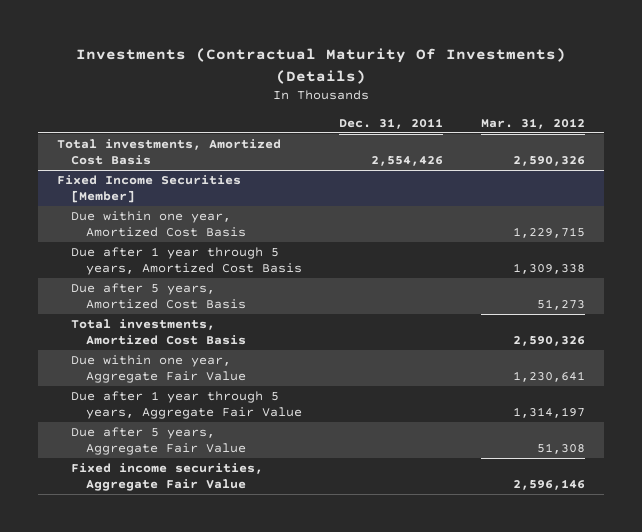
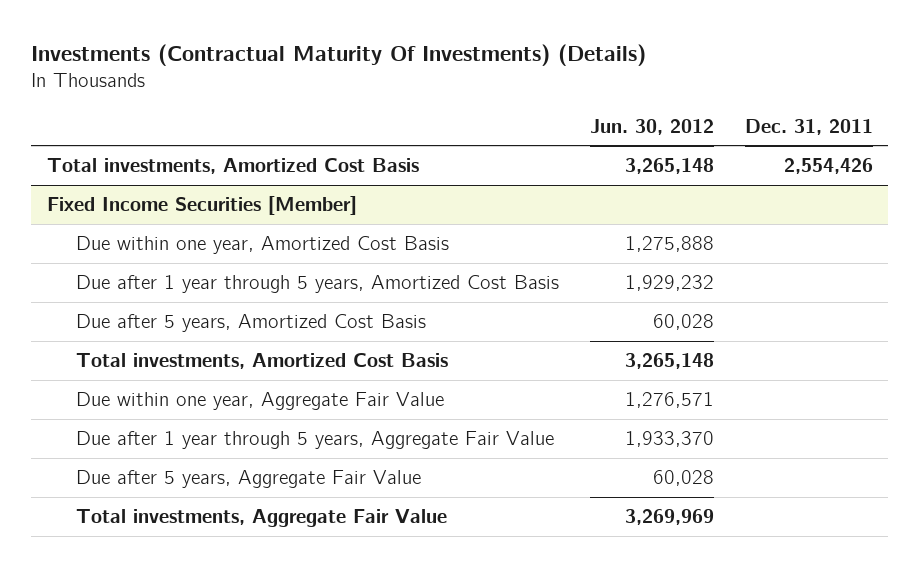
- | Dec. 31, 2011 | Mar. 31, 2012
+ | Jun. 30, 2012 | Dec. 31, 2011
@ Fixed Income Securities [Member]
- Fixed income securities, Aggregate Fair Value | | 2,596,146
+ Total investments, Aggregate Fair Value | 3,269,969 |

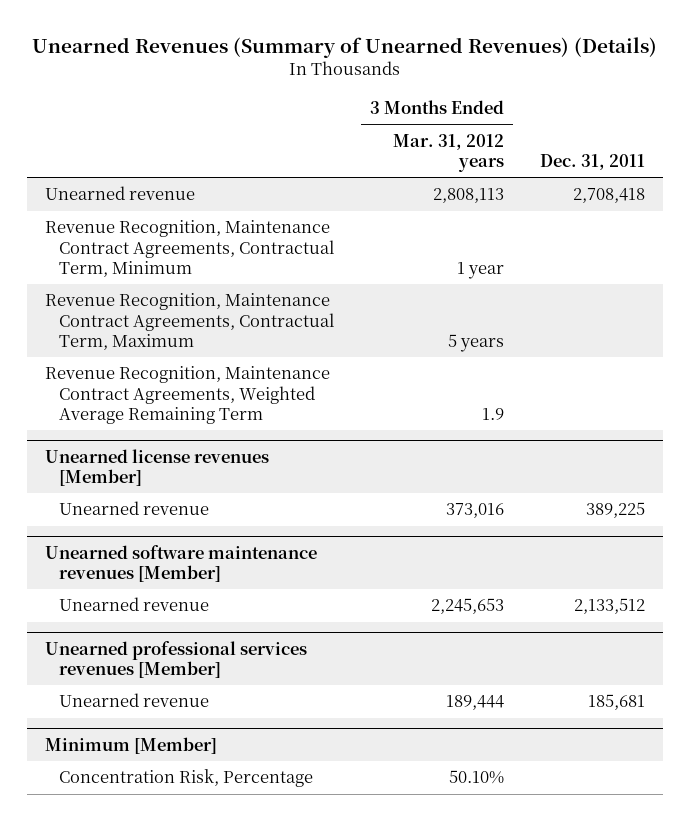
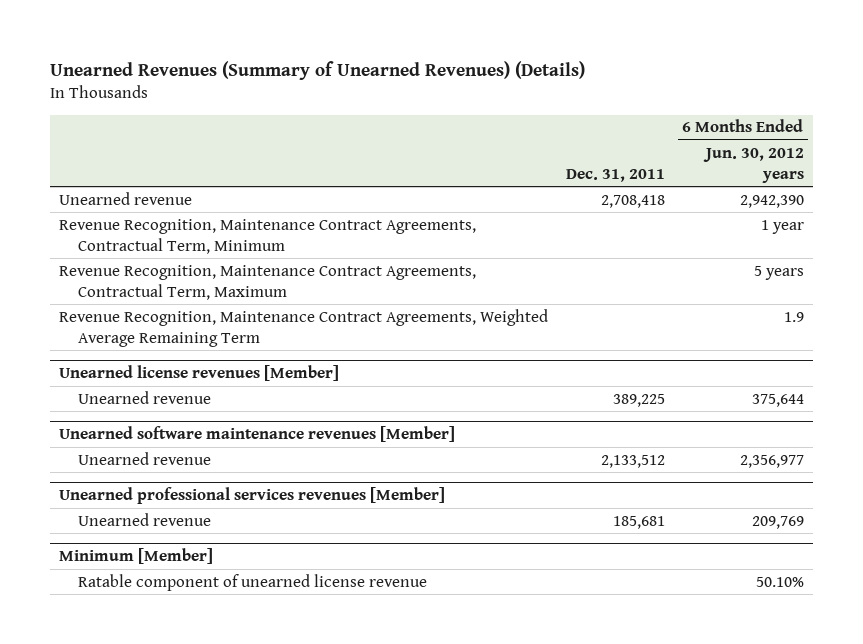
- | 3 Months Ended Mar. 31, 2012 years | Dec. 31, 2011
+ | Dec. 31, 2011 | 6 Months Ended Jun. 30, 2012 years
@ Minimum [Member]
- Concentration Risk, Percentage | 50.10% |
+ Ratable component of unearned license revenue | | 50.10%

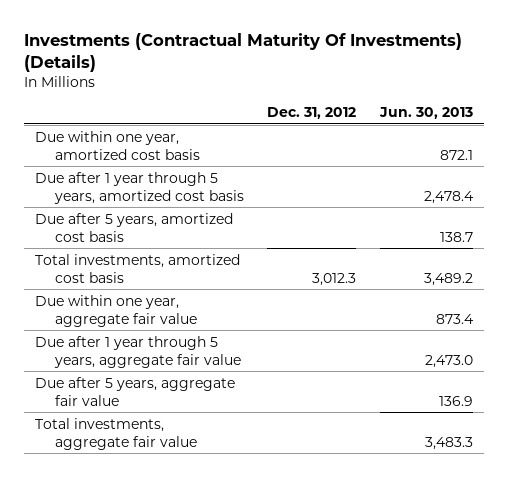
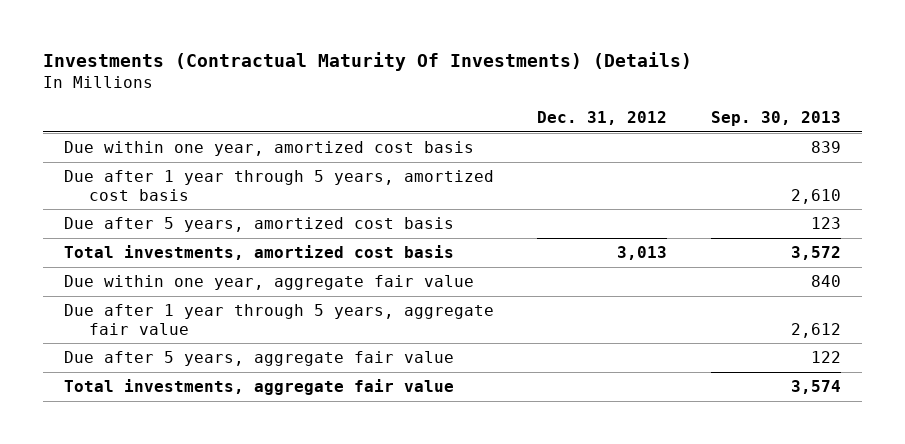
- | Dec. 31, 2012 | Jun. 30, 2013
+ | Dec. 31, 2012 | Sep. 30, 2013
- Total investments, amortized cost basis | 3,012.3 | 3,489.2
+ Total investments, amortized cost basis | 3,013 | 3,572

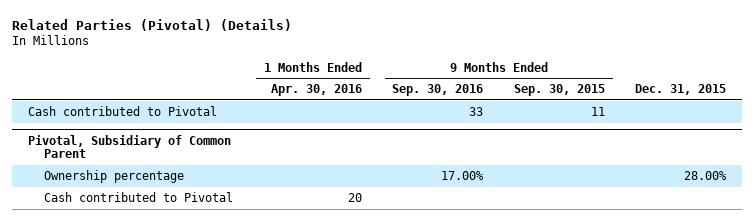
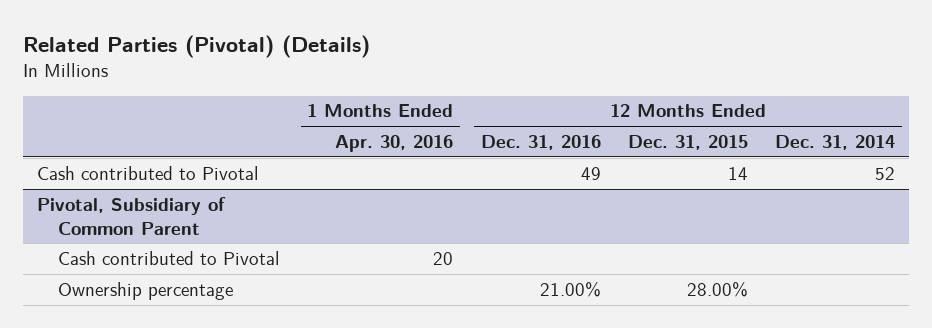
- | 1 Months Ended Apr. 30, 2016 | 9 Months Ended Sep. 30, 2016 | 9 Months Ended Sep. 30, 2015 | Dec. 31, 2015
+ | 1 Months Ended Apr. 30, 2016 | 12 Months Ended Dec. 31, 2016 | 12 Months Ended Dec. 31, 2015 | 12 Months Ended Dec. 31, 2014
@ Pivotal, Subsidiary of Common Parent
moved down: Ownership percentage | | 21.00% | 28.00% |

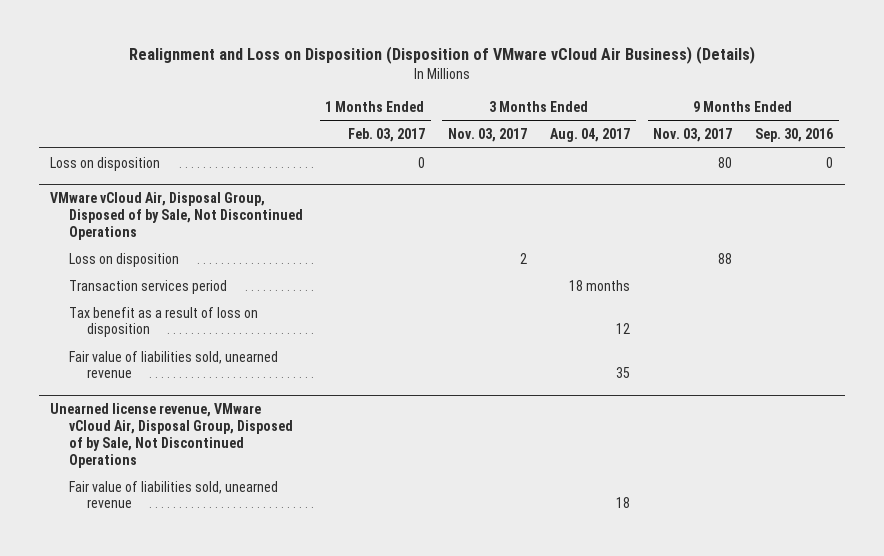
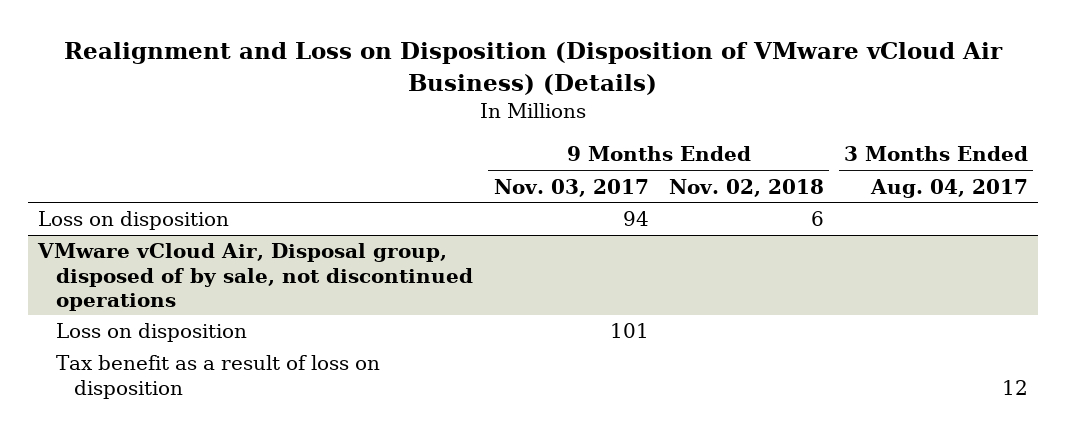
- | 1 Months Ended Feb. 03, 2017 | 3 Months Ended Nov. 03, 2017 | 3 Months Ended Aug. 04, 2017 | 9 Months Ended Nov. 03, 2017 | 9 Months Ended Sep. 30, 2016
+ | 9 Months Ended Nov. 03, 2017 | 9 Months Ended Nov. 02, 2018 | 3 Months Ended Aug. 04, 2017
- Loss on disposition | 0 | | | 80 | 0
- VMware vCloud Air, Disposal Group, Disposed of by Sale, Not Discontinued Operations
- Loss on disposition | | 2 | | 88 |
- Transaction services period | | | 18 months | |
+ Loss on disposition | 94 | 6 |
+ VMware vCloud Air, Disposal group, disposed of by sale, not discontinued operations
+ Loss on disposition | 101 | |
- Fair value of liabilities sold, unearned revenue | | | 35 | |
- Unearned license revenue, VMware vCloud Air, Disposal Group, Disposed of by Sale, Not Discontinued Operations
- Fair value of liabilities sold, unearned revenue | | | 18 | |

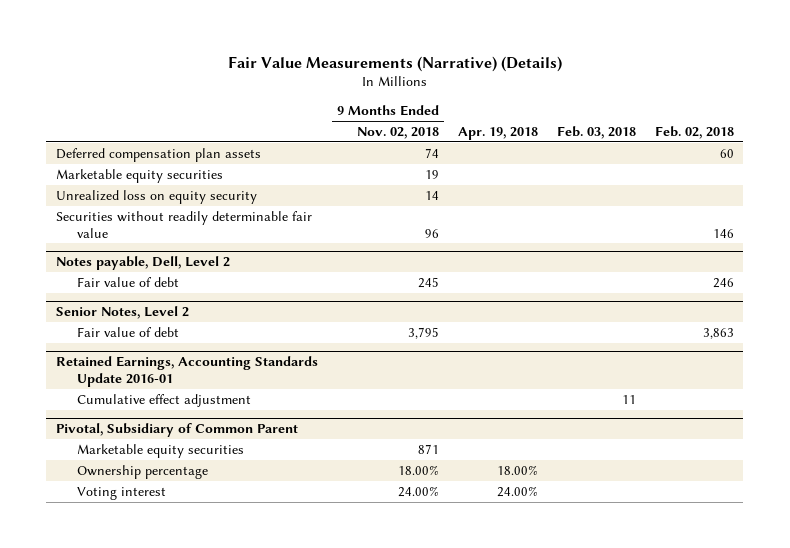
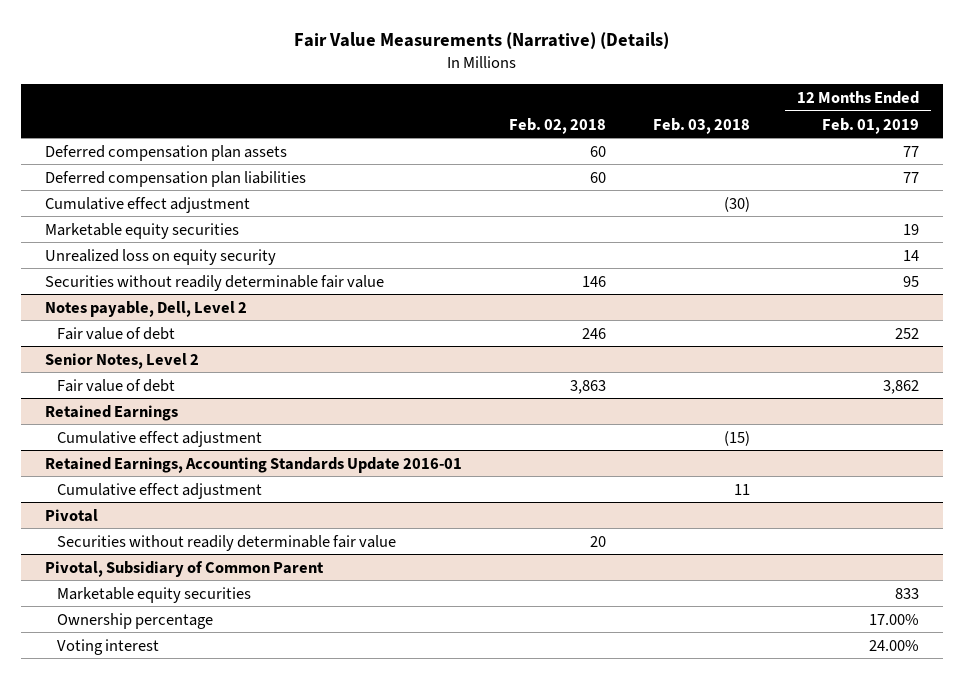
- | 9 Months Ended Nov. 02, 2018 | Apr. 19, 2018 | Feb. 03, 2018 | Feb. 02, 2018
+ | Feb. 02, 2018 | Feb. 03, 2018 | 12 Months Ended Feb. 01, 2019
+ Deferred compensation plan liabilities | 60 | | 77
+ Cumulative effect adjustment | | (30) |
+ Retained Earnings
+ Cumulative effect adjustment | | (15) |
+ Pivotal
+ Securities without readily determinable fair value | 20 | |

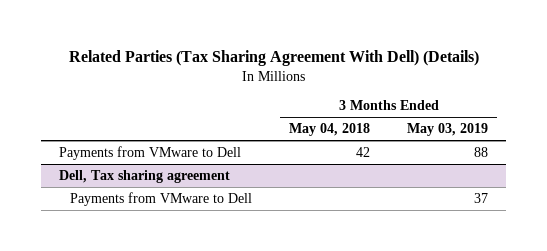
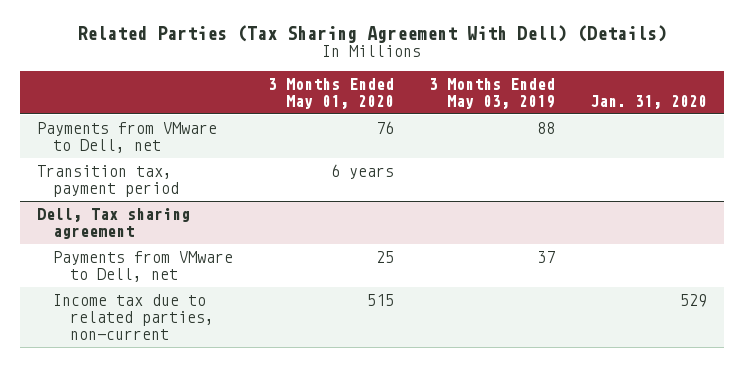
- | 3 Months Ended May 04, 2018 | 3 Months Ended May 03, 2019
+ | 3 Months Ended May 01, 2020 | 3 Months Ended May 03, 2019 | Jan. 31, 2020
- Payments from VMware to Dell | 42 | 88
+ Payments from VMware to Dell, net | 76 | 88 |
+ Transition tax, payment period | 6 years | |
@ Dell, Tax sharing agreement
- Payments from VMware to Dell | | 37
+ Payments from VMware to Dell, net | 25 | 37 |
+ Income tax due to related parties, non-current | 515 | | 529

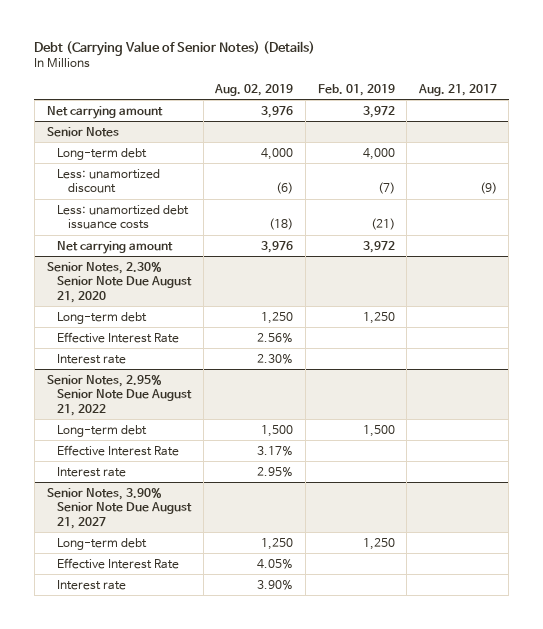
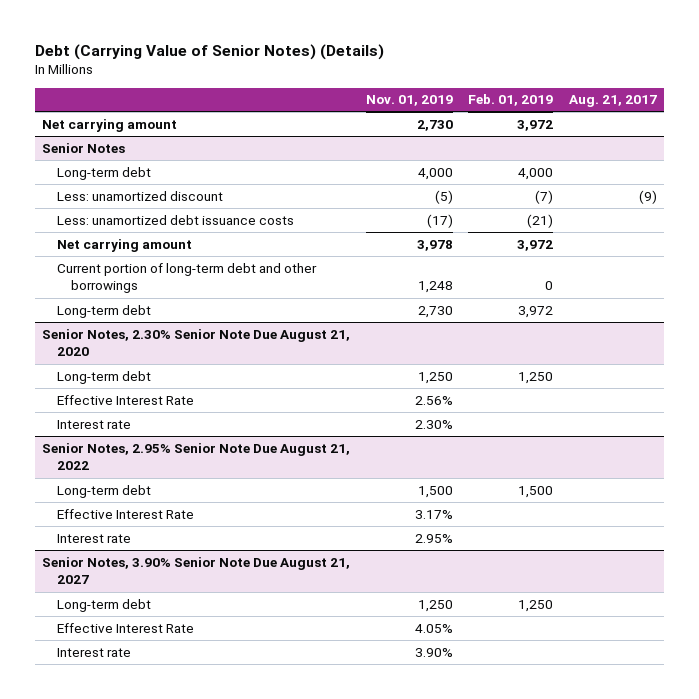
- | Aug. 02, 2019 | Feb. 01, 2019 | Aug. 21, 2017
+ | Nov. 01, 2019 | Feb. 01, 2019 | Aug. 21, 2017
@ Senior Notes
+ Current portion of long-term debt and other borrowings | 1,248 | 0 |
+ Long-term debt | 2,730 | 3,972 |

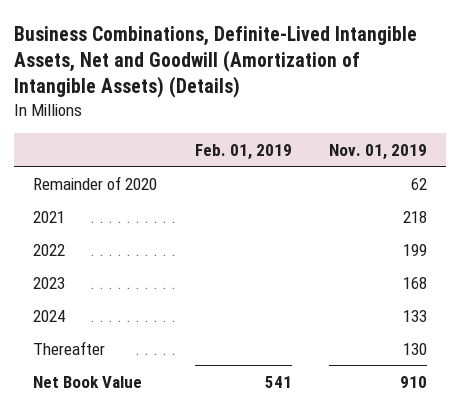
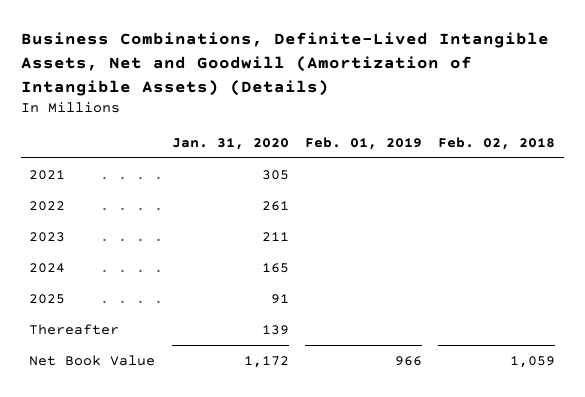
- | Feb. 01, 2019 | Nov. 01, 2019
+ | Jan. 31, 2020 | Feb. 01, 2019 | Feb. 02, 2018
- Remainder of 2020 | | 62
+ 2025 | 91 | |
- Net Book Value | 541 | 910
+ Net Book Value | 1,172 | 966 | 1,059

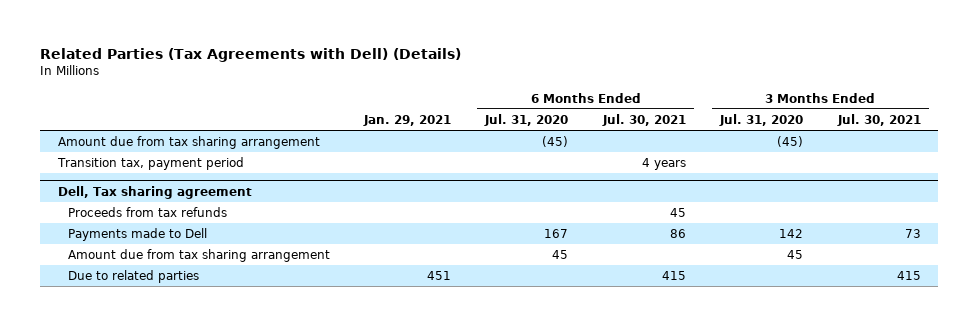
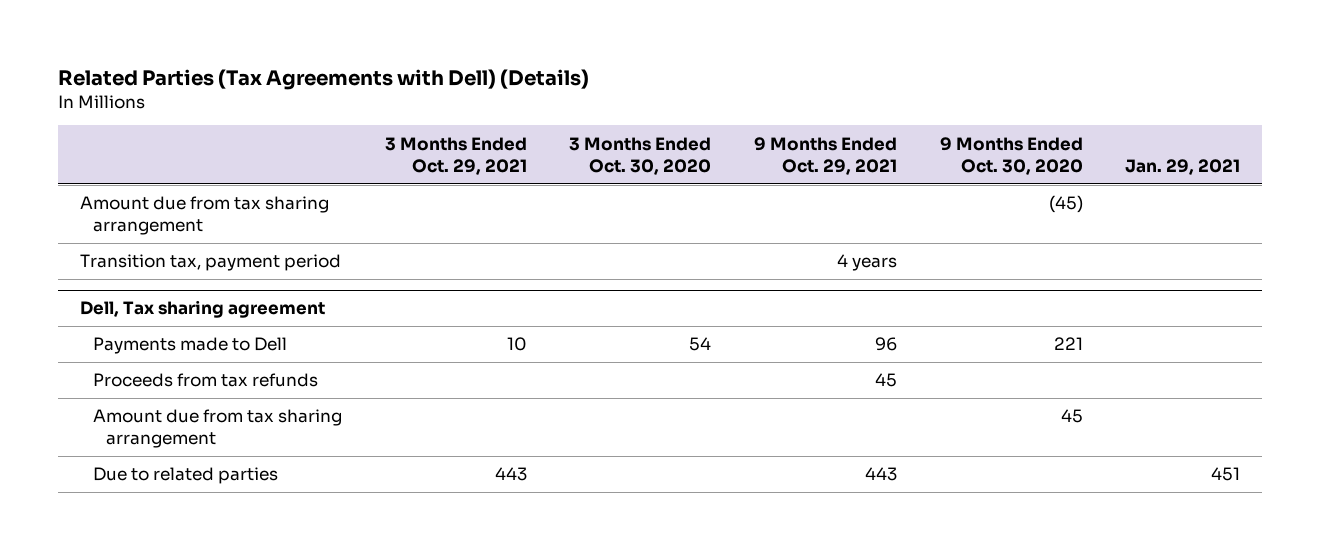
- | Jan. 29, 2021 | 6 Months Ended Jul. 31, 2020 | 6 Months Ended Jul. 30, 2021 | 3 Months Ended Jul. 31, 2020 | 3 Months Ended Jul. 30, 2021
+ | 3 Months Ended Oct. 29, 2021 | 3 Months Ended Oct. 30, 2020 | 9 Months Ended Oct. 29, 2021 | 9 Months Ended Oct. 30, 2020 | Jan. 29, 2021
@ Dell, Tax sharing agreement
moved down: Proceeds from tax refunds | | | 45 | |

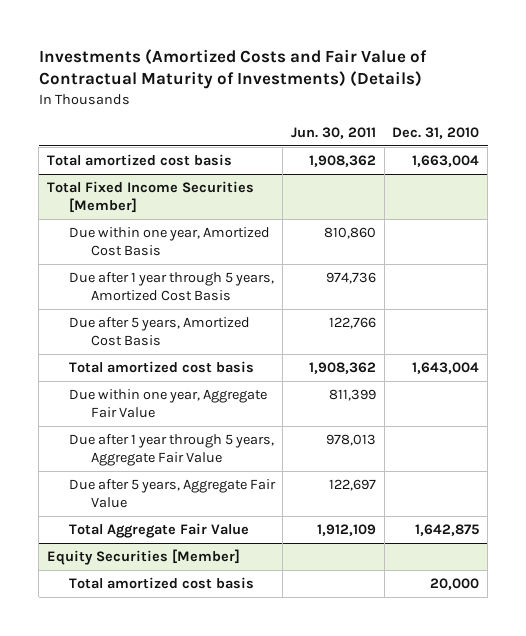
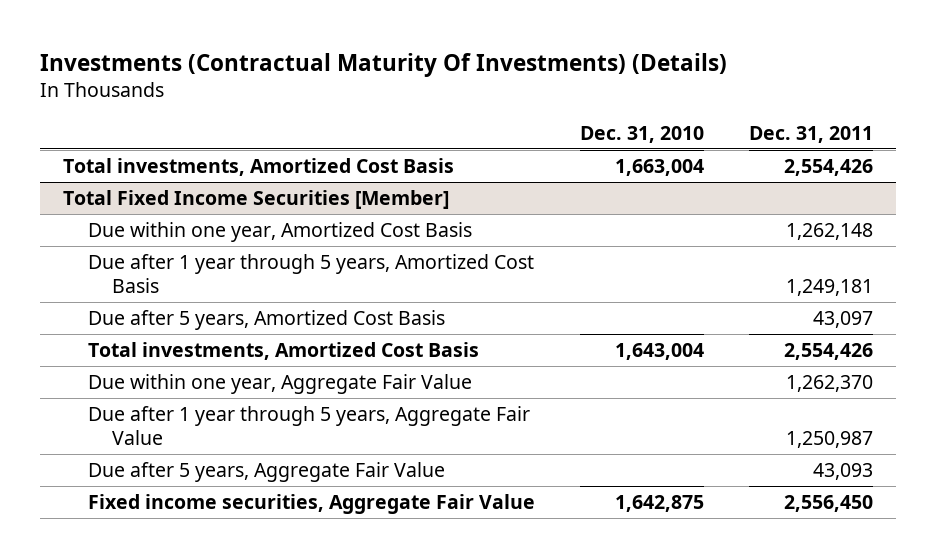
- Investments (Amortized Costs and Fair Value of Contractual Maturity of Investments) (Details)
+ Investments (Contractual Maturity Of Investments) (Details)
- | Jun. 30, 2011 | Dec. 31, 2010
+ | Dec. 31, 2010 | Dec. 31, 2011
- Total amortized cost basis | 1,908,362 | 1,663,004
+ Total investments, Amortized Cost Basis | 1,663,004 | 2,554,426
@ Total Fixed Income Securities [Member]
- Total amortized cost basis | 1,908,362 | 1,643,004
+ Total investments, Amortized Cost Basis | 1,643,004 | 2,554,426
- Total Aggregate Fair Value | 1,912,109 | 1,642,875
- Equity Securities [Member]
- Total amortized cost basis | | 20,000
@ Total Fixed Income Securities [Member]
+ Fixed income securities, Aggregate Fair Value | 1,642,875 | 2,556,450

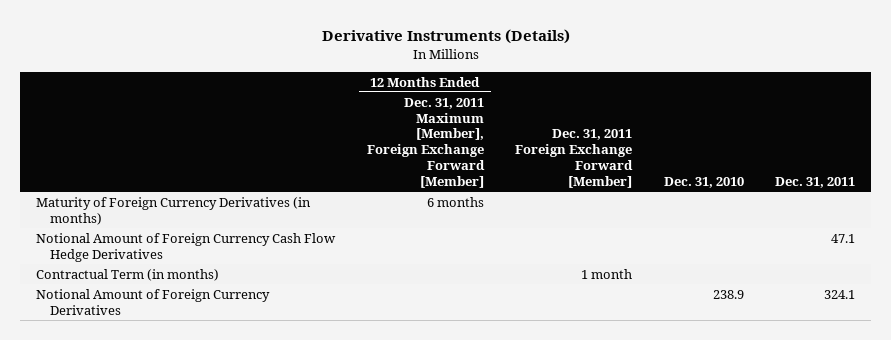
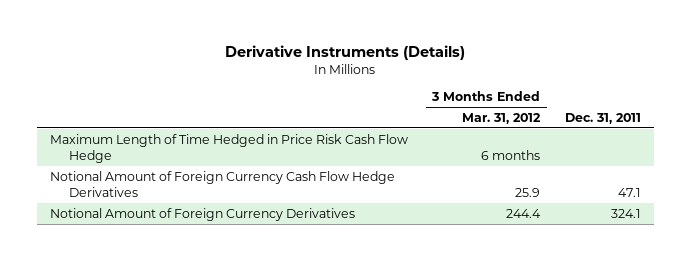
- | 12 Months Ended Dec. 31, 2011 Maximum [Member], Foreign Exchange Forward [Member] | Dec. 31, 2011 Foreign Exchange Forward [Member] | Dec. 31, 2010 | Dec. 31, 2011
+ | 3 Months Ended Mar. 31, 2012 | Dec. 31, 2011
- Maturity of Foreign Currency Derivatives (in months) | 6 months | | |
+ Maximum Length of Time Hedged in Price Risk Cash Flow Hedge | 6 months |
- Contractual Term (in months) | | 1 month | |

